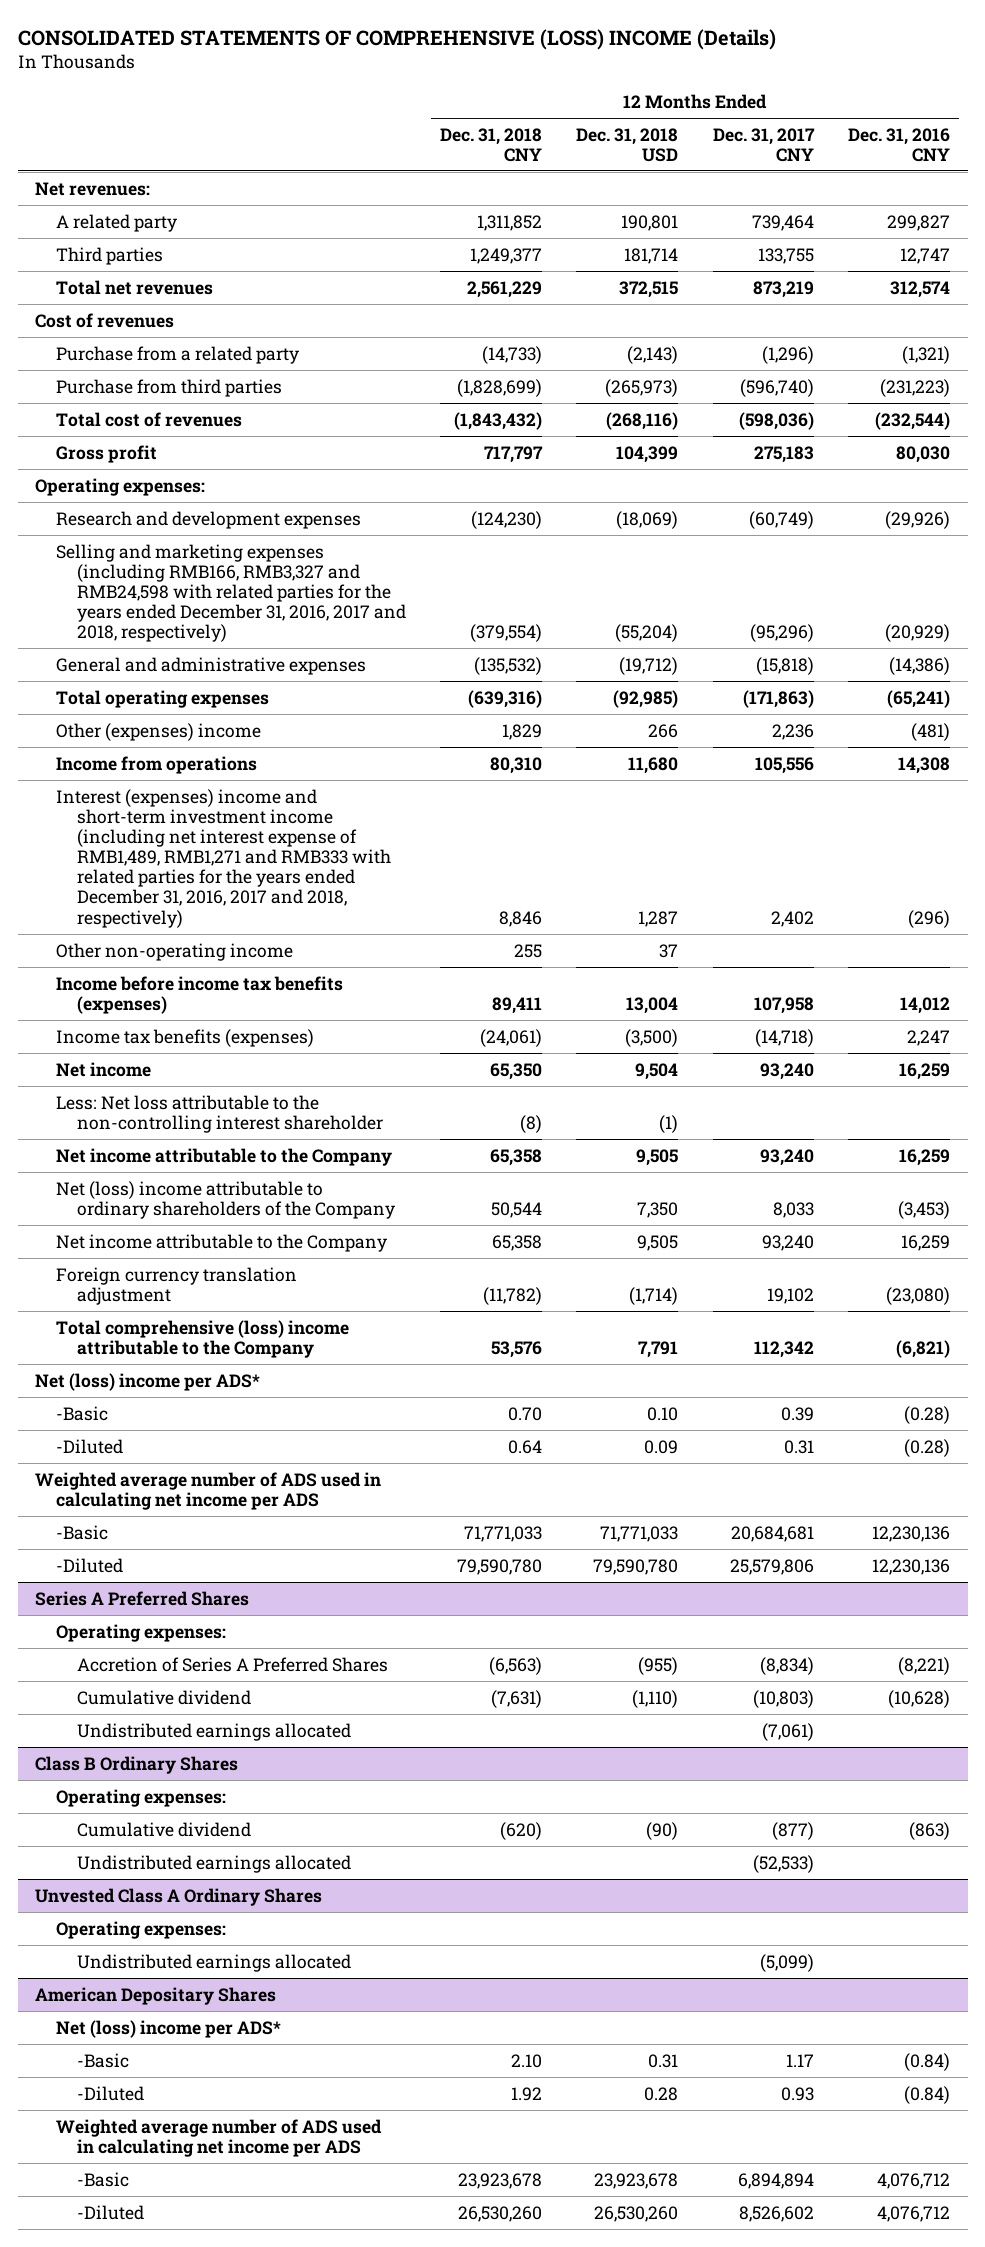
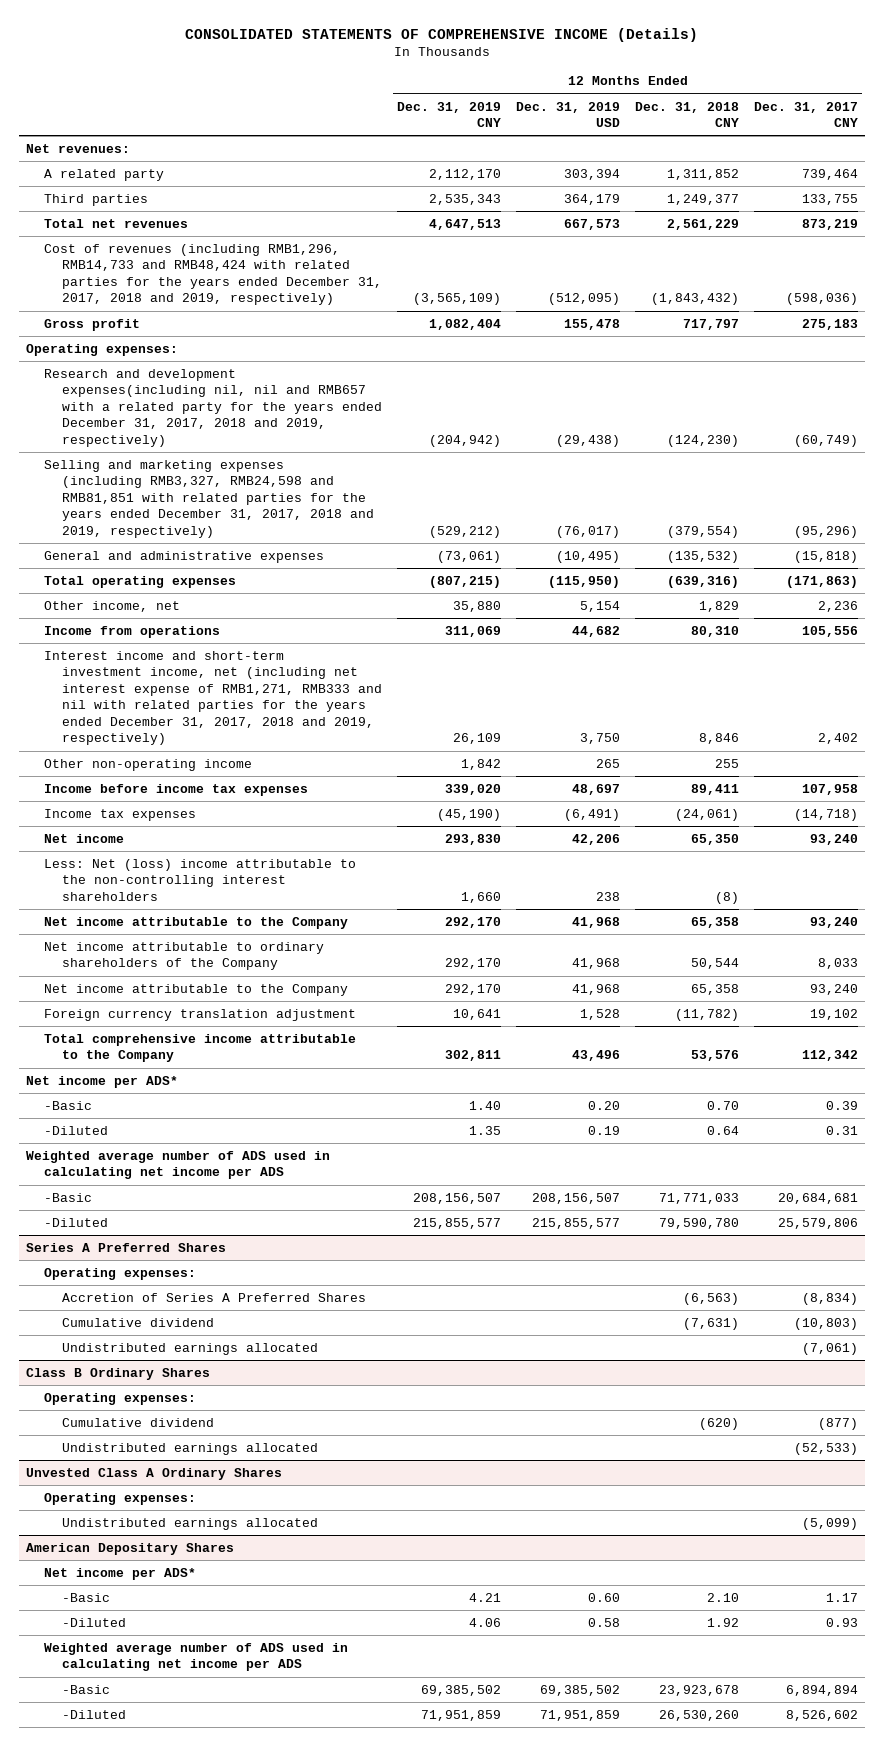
- CONSOLIDATED STATEMENTS OF COMPREHENSIVE (LOSS) INCOME (Details)
+ CONSOLIDATED STATEMENTS OF COMPREHENSIVE INCOME (Details)
- | 12 Months Ended Dec. 31, 2018 CNY | 12 Months Ended Dec. 31, 2018 USD | 12 Months Ended Dec. 31, 2017 CNY | 12 Months Ended Dec. 31, 2016 CNY
+ | 12 Months Ended Dec. 31, 2019 CNY | 12 Months Ended Dec. 31, 2019 USD | 12 Months Ended Dec. 31, 2018 CNY | 12 Months Ended Dec. 31, 2017 CNY
- Cost of revenues
- Purchase from a related party | (14,733) | (2,143) | (1,296) | (1,321)
- Purchase from third parties | (1,828,699) | (265,973) | (596,740) | (231,223)
- Total cost of revenues | (1,843,432) | (268,116) | (598,036) | (232,544)
+ Cost of revenues (including RMB1,296, RMB14,733 and RMB48,424 with related parties for the years ended December 31, 2017, 2018 and 2019, respectively) | (3,565,109) | (512,095) | (1,843,432) | (598,036)
- Research and development expenses | (124,230) | (18,069) | (60,749) | (29,926)
- Selling and marketing expenses (including RMB166, RMB3,327 and RMB24,598 with related parties for the years ended December 31, 2016, 2017 and 2018, respectively) | (379,554) | (55,204) | (95,296) | (20,929)
+ Research and development expenses(including nil, nil and RMB657 with a related party for the years ended December 31, 2017, 2018 and 2019, respectively) | (204,942) | (29,438) | (124,230) | (60,749)
+ Selling and marketing expenses (including RMB3,327, RMB24,598 and RMB81,851 with related parties for the years ended December 31, 2017, 2018 and 2019, respectively) | (529,212) | (76,017) | (379,554) | (95,296)
- Other (expenses) income | 1,829 | 266 | 2,236 | (481)
+ Other income, net | 35,880 | 5,154 | 1,829 | 2,236
- Interest (expenses) income and short-term investment income (including net interest expense of RMB1,489, RMB1,271 and RMB333 with related parties for the years ended December 31, 2016, 2017 and 2018, respectively) | 8,846 | 1,287 | 2,402 | (296)
+ Interest income and short-term investment income, net (including net interest expense of RMB1,271, RMB333 and nil with related parties for the years ended December 31, 2017, 2018 and 2019, respectively) | 26,109 | 3,750 | 8,846 | 2,402
- Income before income tax benefits (expenses) | 89,411 | 13,004 | 107,958 | 14,012
- Income tax benefits (expenses) | (24,061) | (3,500) | (14,718) | 2,247
+ Income before income tax expenses | 339,020 | 48,697 | 89,411 | 107,958
+ Income tax expenses | (45,190) | (6,491) | (24,061) | (14,718)
- Less: Net loss attributable to the non-controlling interest shareholder | (8) | (1) | |
+ Less: Net (loss) income attributable to the non-controlling interest shareholders | 1,660 | 238 | (8) |
- Net (loss) income attributable to ordinary shareholders of the Company | 50,544 | 7,350 | 8,033 | (3,453)
+ Net income attributable to ordinary shareholders of the Company | 292,170 | 41,968 | 50,544 | 8,033
- Total comprehensive (loss) income attributable to the Company | 53,576 | 7,791 | 112,342 | (6,821)
- Net (loss) income per ADS*
+ Total comprehensive income attributable to the Company | 302,811 | 43,496 | 53,576 | 112,342
+ Net income per ADS*
@ American Depositary Shares
- Net (loss) income per ADS*
+ Net income per ADS*

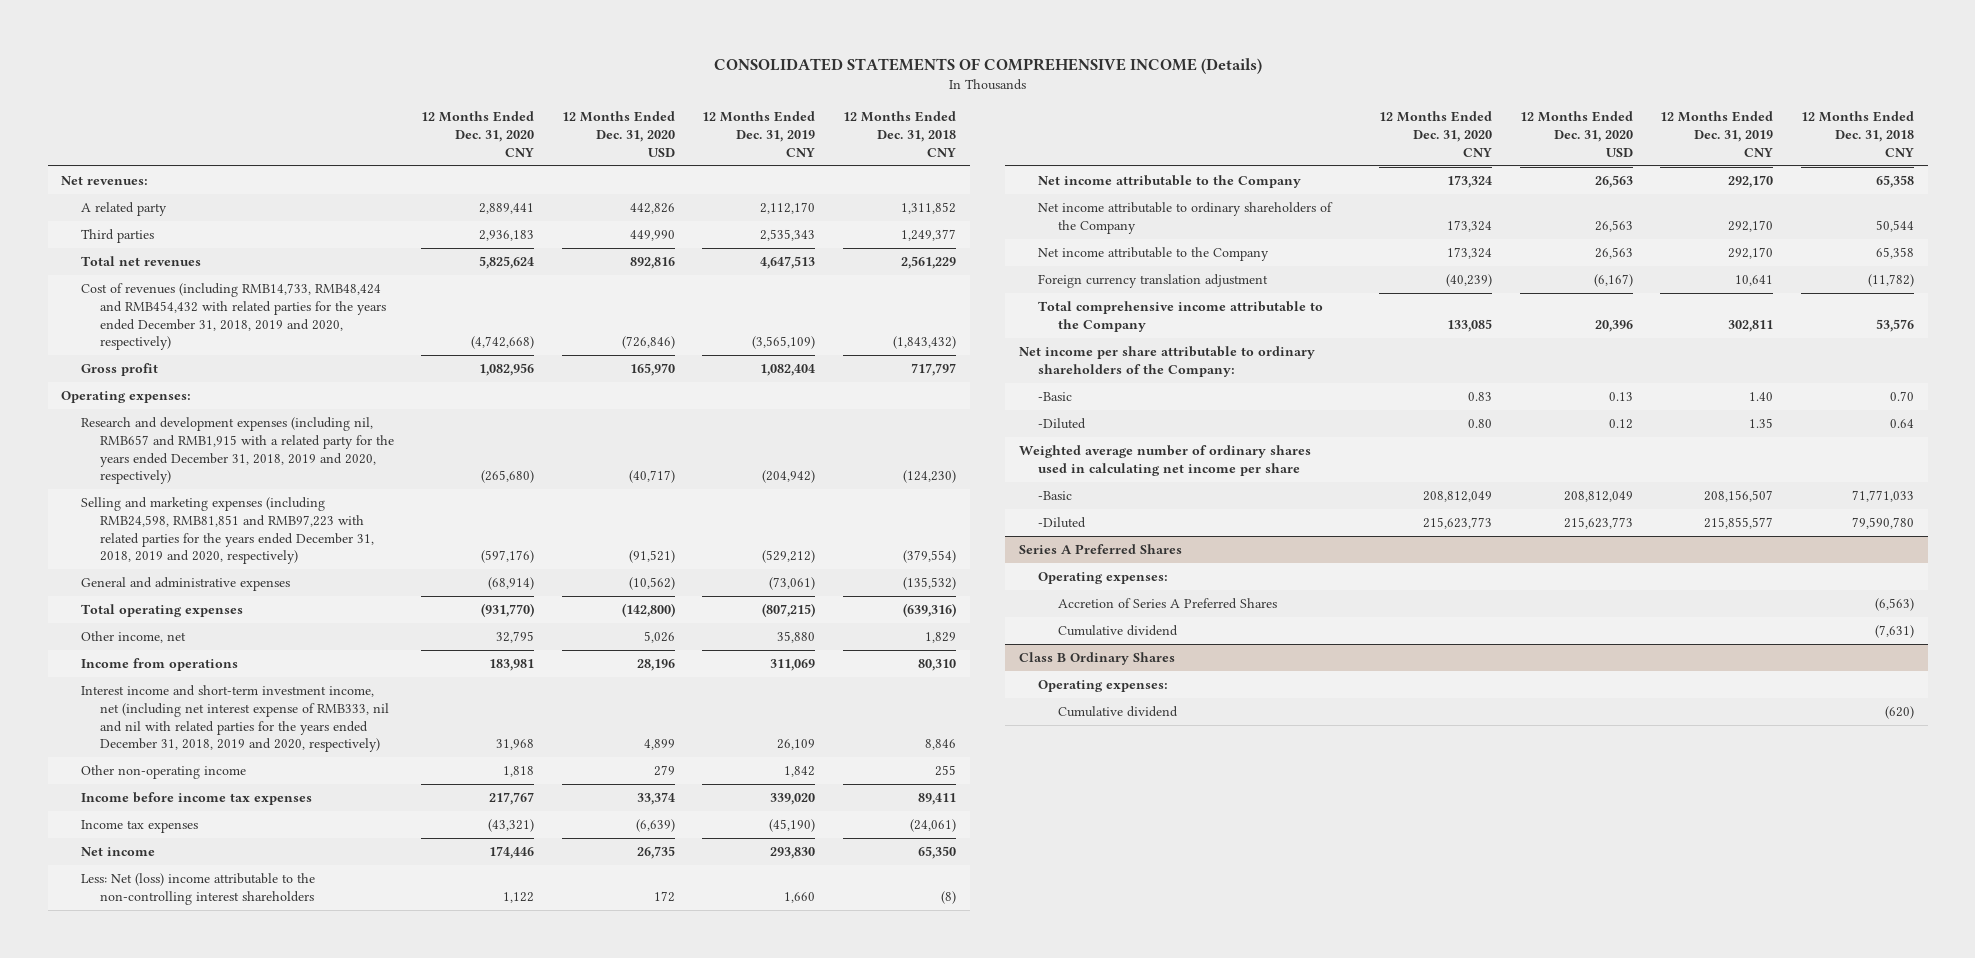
- | 12 Months Ended Dec. 31, 2019 CNY | 12 Months Ended Dec. 31, 2019 USD | 12 Months Ended Dec. 31, 2018 CNY | 12 Months Ended Dec. 31, 2017 CNY
+ | 12 Months Ended Dec. 31, 2020 CNY | 12 Months Ended Dec. 31, 2020 USD | 12 Months Ended Dec. 31, 2019 CNY | 12 Months Ended Dec. 31, 2018 CNY
- Cost of revenues (including RMB1,296, RMB14,733 and RMB48,424 with related parties for the years ended December 31, 2017, 2018 and 2019, respectively) | (3,565,109) | (512,095) | (1,843,432) | (598,036)
+ Cost of revenues (including RMB14,733, RMB48,424 and RMB454,432 with related parties for the years ended December 31, 2018, 2019 and 2020, respectively) | (4,742,668) | (726,846) | (3,565,109) | (1,843,432)
- Research and development expenses(including nil, nil and RMB657 with a related party for the years ended December 31, 2017, 2018 and 2019, respectively) | (204,942) | (29,438) | (124,230) | (60,749)
- Selling and marketing expenses (including RMB3,327, RMB24,598 and RMB81,851 with related parties for the years ended December 31, 2017, 2018 and 2019, respectively) | (529,212) | (76,017) | (379,554) | (95,296)
+ Research and development expenses (including nil, RMB657 and RMB1,915 with a related party for the years ended December 31, 2018, 2019 and 2020, respectively) | (265,680) | (40,717) | (204,942) | (124,230)
+ Selling and marketing expenses (including RMB24,598, RMB81,851 and RMB97,223 with related parties for the years ended December 31, 2018, 2019 and 2020, respectively) | (597,176) | (91,521) | (529,212) | (379,554)
- Interest income and short-term investment income, net (including net interest expense of RMB1,271, RMB333 and nil with related parties for the years ended December 31, 2017, 2018 and 2019, respectively) | 26,109 | 3,750 | 8,846 | 2,402
+ Interest income and short-term investment income, net (including net interest expense of RMB333, nil and nil with related parties for the years ended December 31, 2018, 2019 and 2020, respectively) | 31,968 | 4,899 | 26,109 | 8,846
- Net income per ADS*
+ Net income per share attributable to ordinary shareholders of the Company:
- Weighted average number of ADS used in calculating net income per ADS
+ Weighted average number of ordinary shares used in calculating net income per share
@ Series A Preferred Shares
- Undistributed earnings allocated | | | | (7,061)
@ Class B Ordinary Shares
- Undistributed earnings allocated | | | | (52,533)
- Unvested Class A Ordinary Shares
- Operating expenses:
- Undistributed earnings allocated | | | | (5,099)
- American Depositary Shares
- Net income per ADS*
- -Basic | 4.21 | 0.60 | 2.10 | 1.17
- -Diluted | 4.06 | 0.58 | 1.92 | 0.93
- Weighted average number of ADS used in calculating net income per ADS
- -Basic | 69,385,502 | 69,385,502 | 23,923,678 | 6,894,894
- -Diluted | 71,951,859 | 71,951,859 | 26,530,260 | 8,526,602

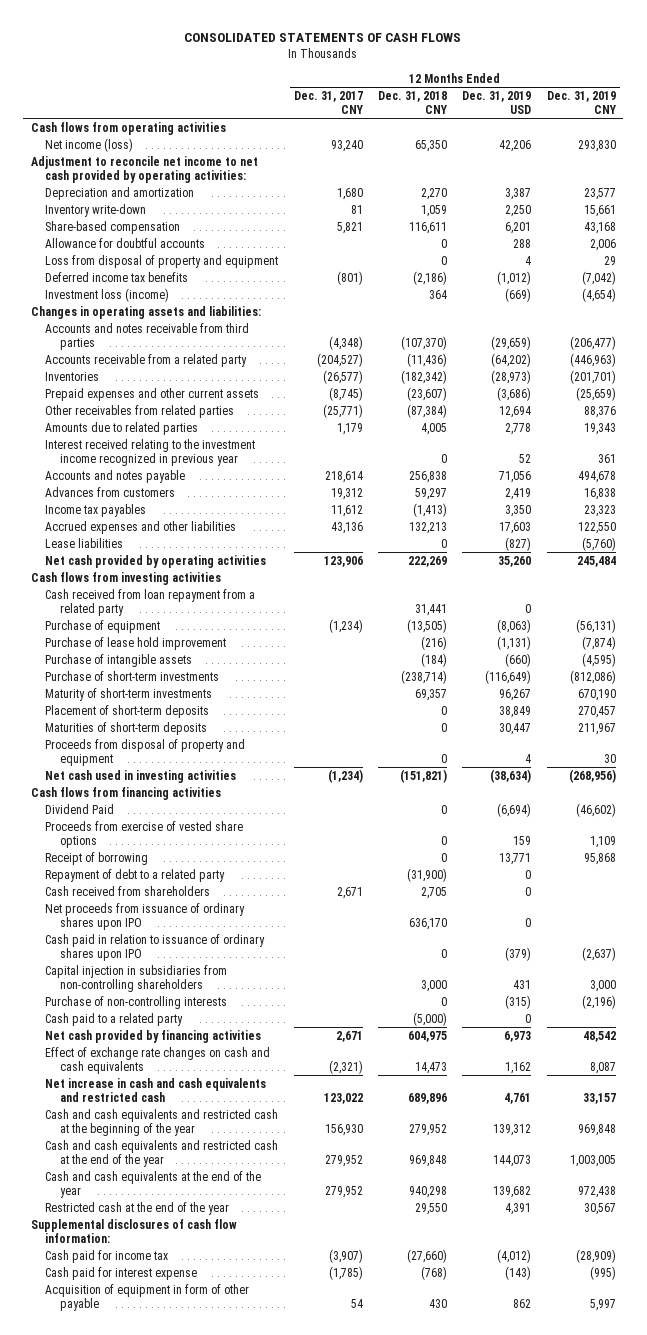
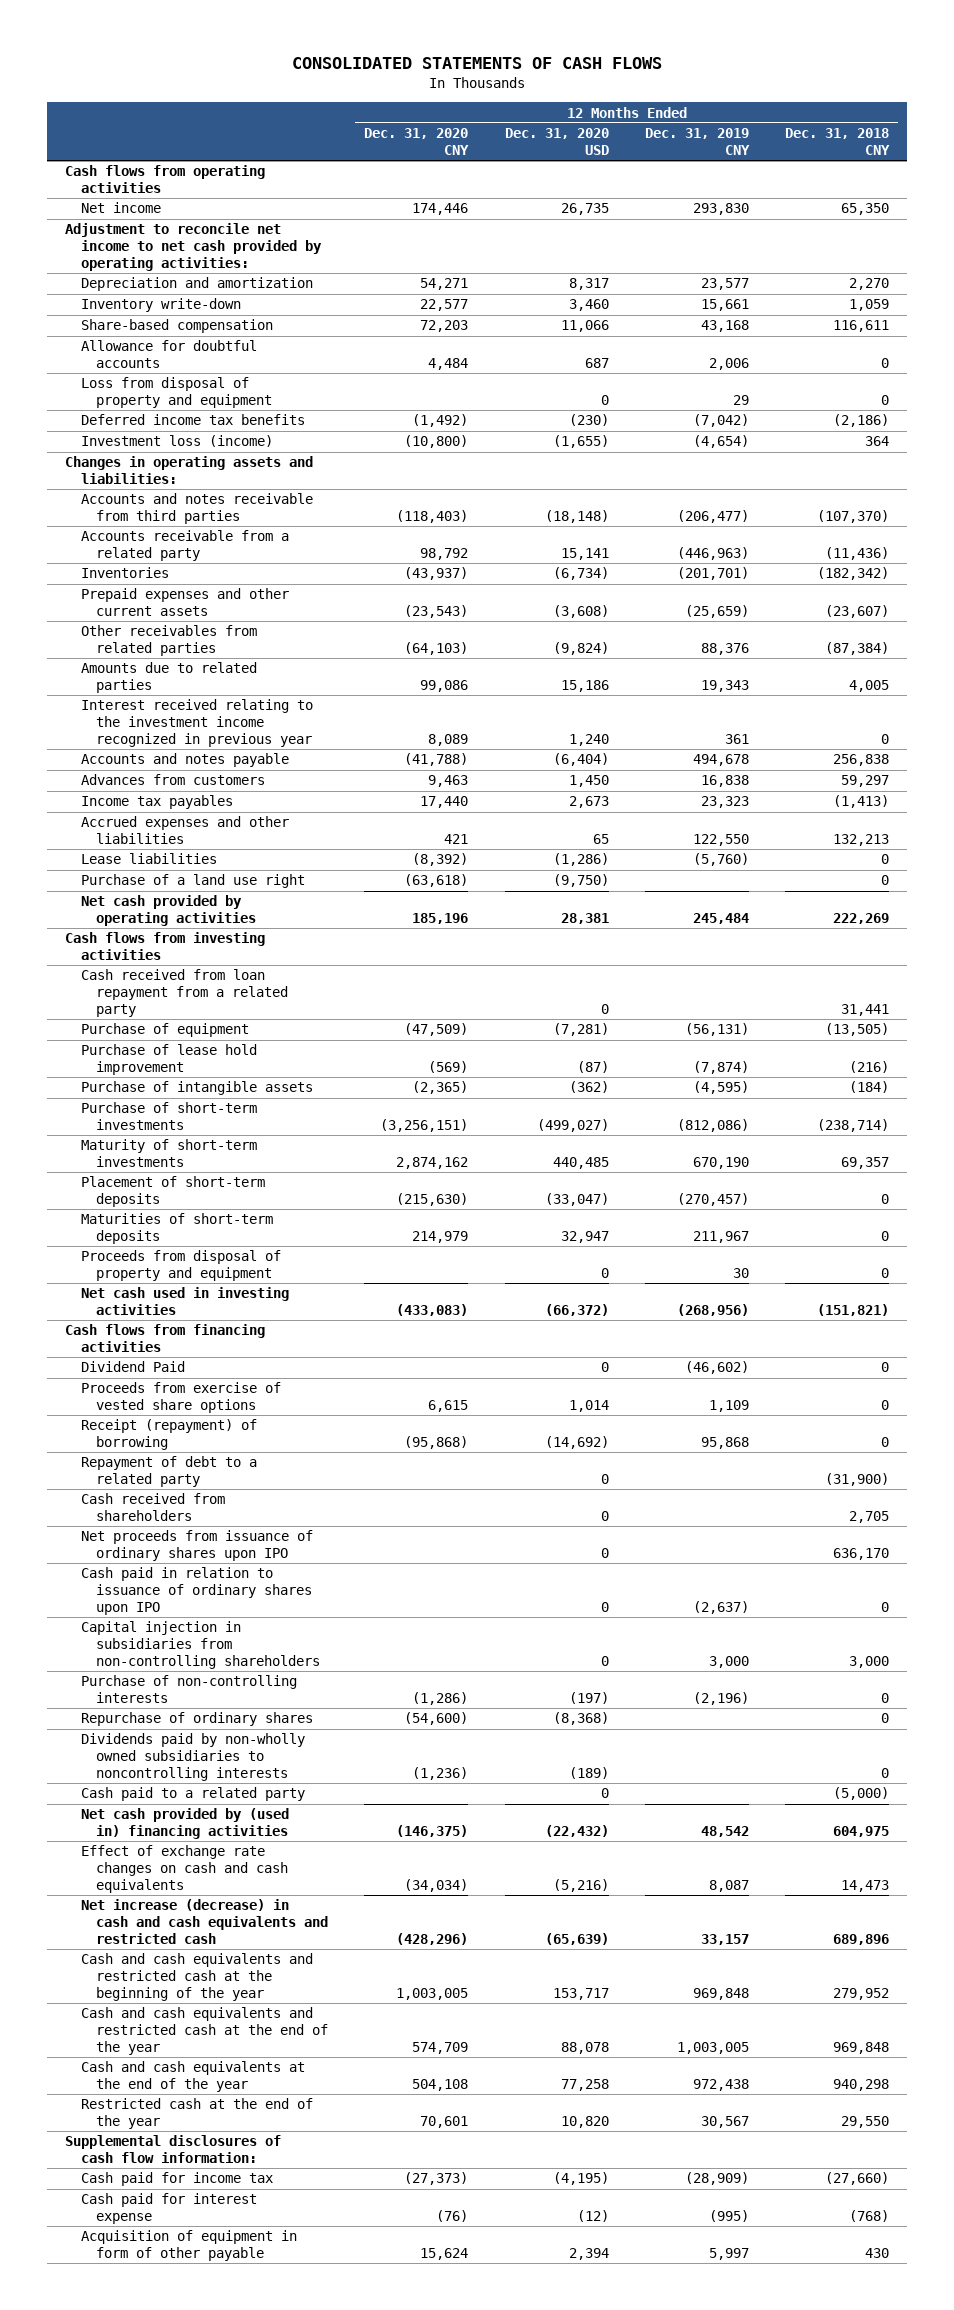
- | 12 Months Ended Dec. 31, 2017 CNY | 12 Months Ended Dec. 31, 2018 CNY | 12 Months Ended Dec. 31, 2019 USD | 12 Months Ended Dec. 31, 2019 CNY
+ | 12 Months Ended Dec. 31, 2020 CNY | 12 Months Ended Dec. 31, 2020 USD | 12 Months Ended Dec. 31, 2019 CNY | 12 Months Ended Dec. 31, 2018 CNY
- Net income (loss) | 93,240 | 65,350 | 42,206 | 293,830
+ Net income | 174,446 | 26,735 | 293,830 | 65,350
+ Purchase of a land use right | (63,618) | (9,750) | | 0
- Placement of short-term deposits | | 0 | 38,849 | 270,457
+ Placement of short-term deposits | (215,630) | (33,047) | (270,457) | 0
- Receipt of borrowing | | 0 | 13,771 | 95,868
+ Receipt (repayment) of borrowing | (95,868) | (14,692) | 95,868 | 0
+ Repurchase of ordinary shares | (54,600) | (8,368) | | 0
+ Dividends paid by non-wholly owned subsidiaries to noncontrolling interests | (1,236) | (189) | | 0
- Net cash provided by financing activities | 2,671 | 604,975 | 6,973 | 48,542
+ Net cash provided by (used in) financing activities | (146,375) | (22,432) | 48,542 | 604,975
- Net increase in cash and cash equivalents and restricted cash | 123,022 | 689,896 | 4,761 | 33,157
+ Net increase (decrease) in cash and cash equivalents and restricted cash | (428,296) | (65,639) | 33,157 | 689,896

